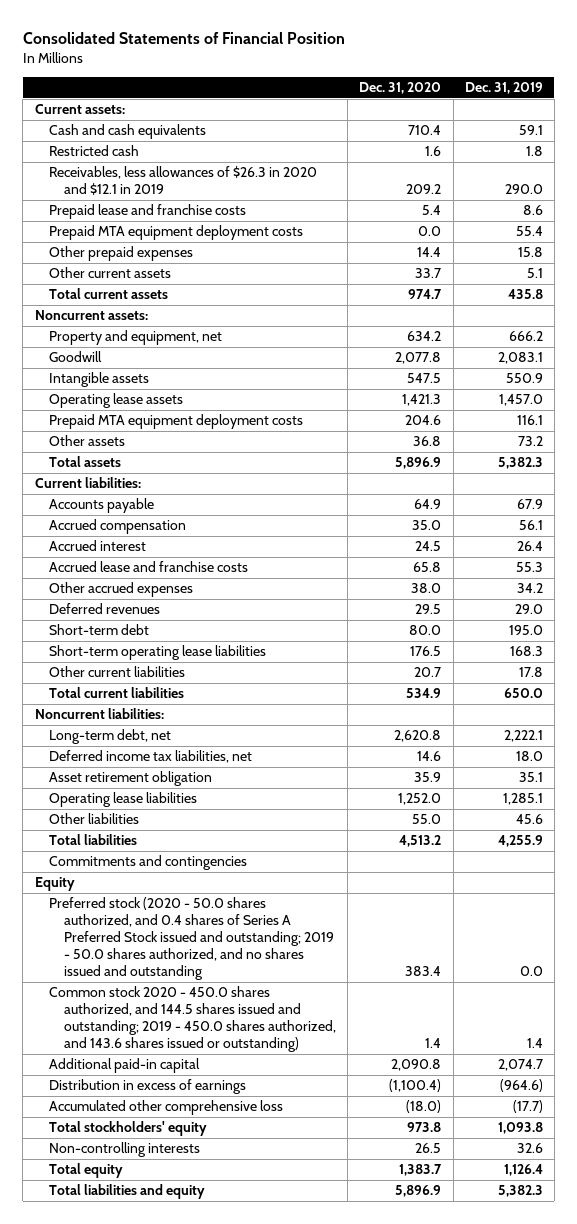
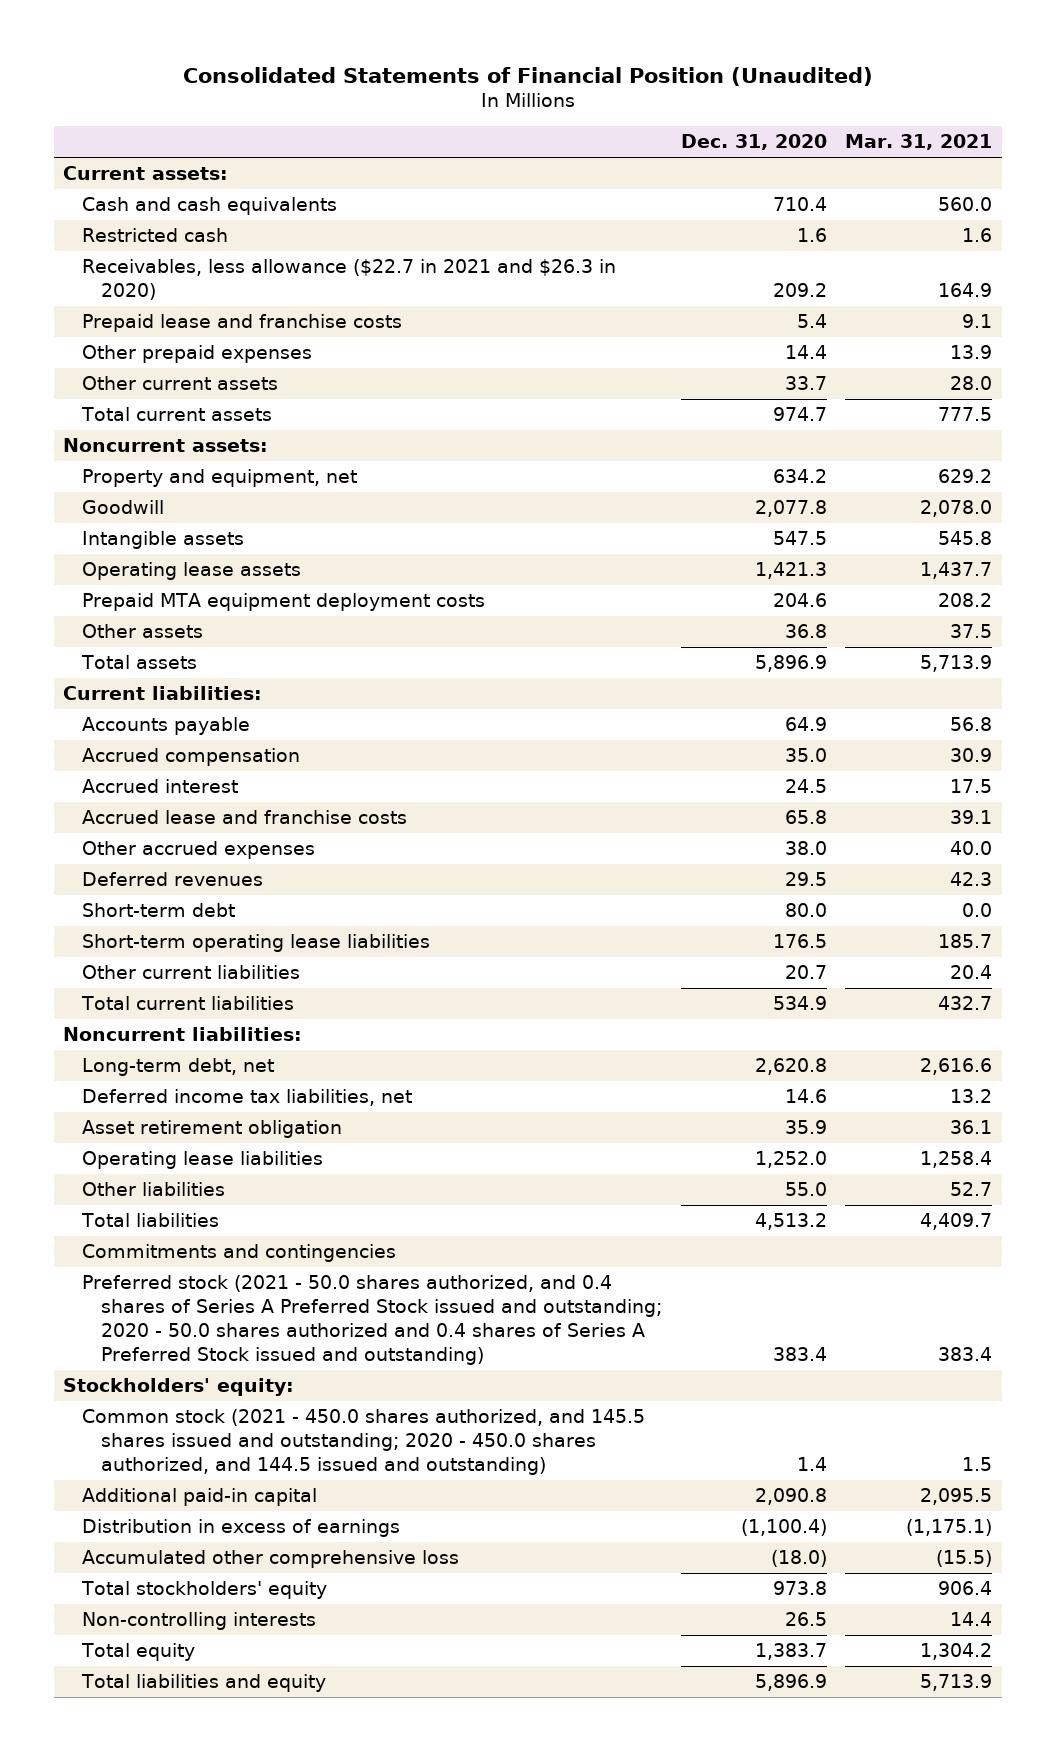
- Consolidated Statements of Financial Position
+ Consolidated Statements of Financial Position (Unaudited)
- | Dec. 31, 2020 | Dec. 31, 2019
+ | Dec. 31, 2020 | Mar. 31, 2021
- Receivables, less allowances of $26.3 in 2020 and $12.1 in 2019 | 209.2 | 290.0
+ Receivables, less allowance ($22.7 in 2021 and $26.3 in 2020) | 209.2 | 164.9
- Prepaid MTA equipment deployment costs | 0.0 | 55.4
- Equity
- Preferred stock (2020 - 50.0 shares authorized, and 0.4 shares of Series A Preferred Stock issued and outstanding; 2019 - 50.0 shares authorized, and no shares issued and outstanding | 383.4 | 0.0
- Common stock 2020 - 450.0 shares authorized, and 144.5 shares issued and outstanding; 2019 - 450.0 shares authorized, and 143.6 shares issued or outstanding) | 1.4 | 1.4
+ Preferred stock (2021 - 50.0 shares authorized, and 0.4 shares of Series A Preferred Stock issued and outstanding; 2020 - 50.0 shares authorized and 0.4 shares of Series A Preferred Stock issued and outstanding) | 383.4 | 383.4
+ Stockholders' equity:
+ Common stock (2021 - 450.0 shares authorized, and 145.5 shares issued and outstanding; 2020 - 450.0 shares authorized, and 144.5 issued and outstanding) | 1.4 | 1.5

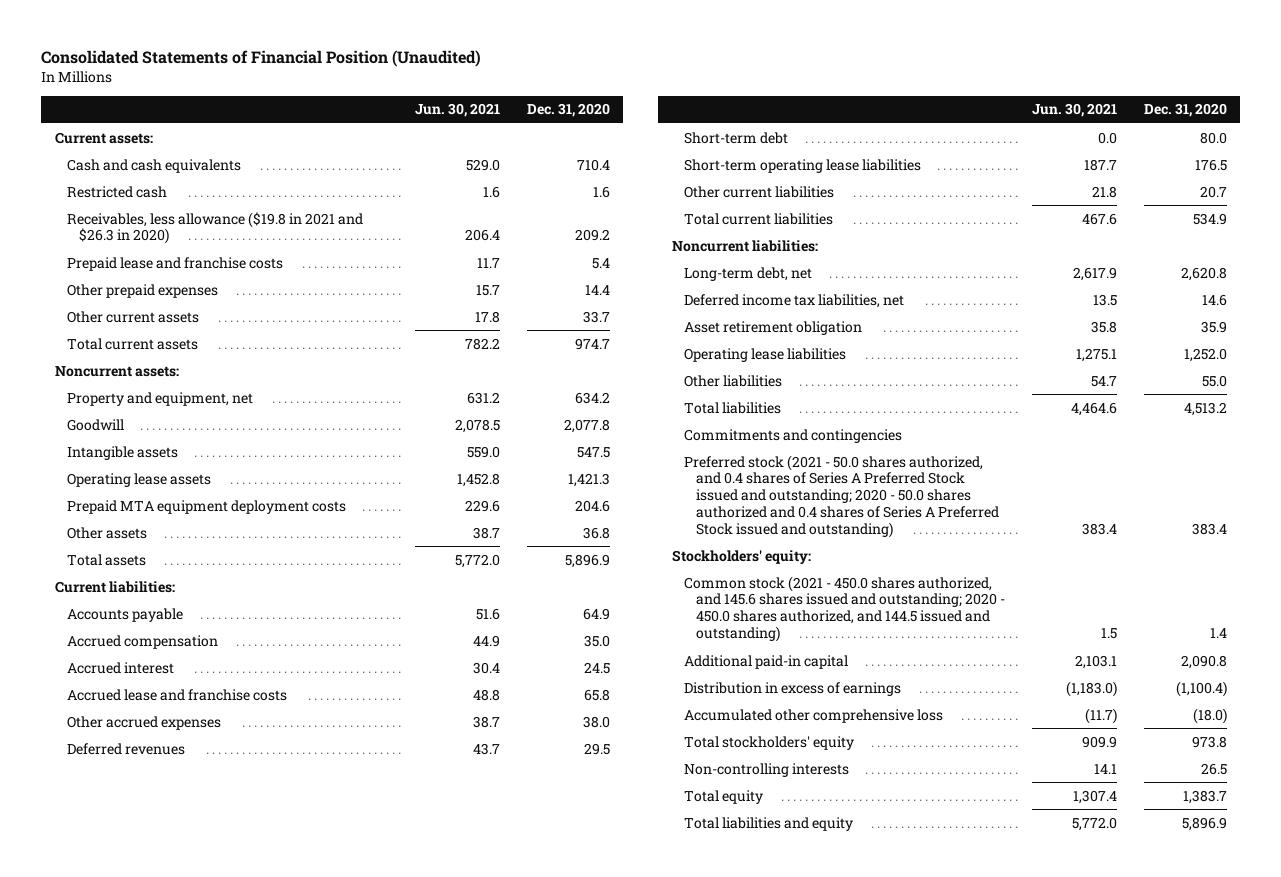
- | Dec. 31, 2020 | Mar. 31, 2021
+ | Jun. 30, 2021 | Dec. 31, 2020
- Receivables, less allowance ($22.7 in 2021 and $26.3 in 2020) | 209.2 | 164.9
+ Receivables, less allowance ($19.8 in 2021 and $26.3 in 2020) | 206.4 | 209.2
- Common stock (2021 - 450.0 shares authorized, and 145.5 shares issued and outstanding; 2020 - 450.0 shares authorized, and 144.5 issued and outstanding) | 1.4 | 1.5
+ Common stock (2021 - 450.0 shares authorized, and 145.6 shares issued and outstanding; 2020 - 450.0 shares authorized, and 144.5 issued and outstanding) | 1.5 | 1.4

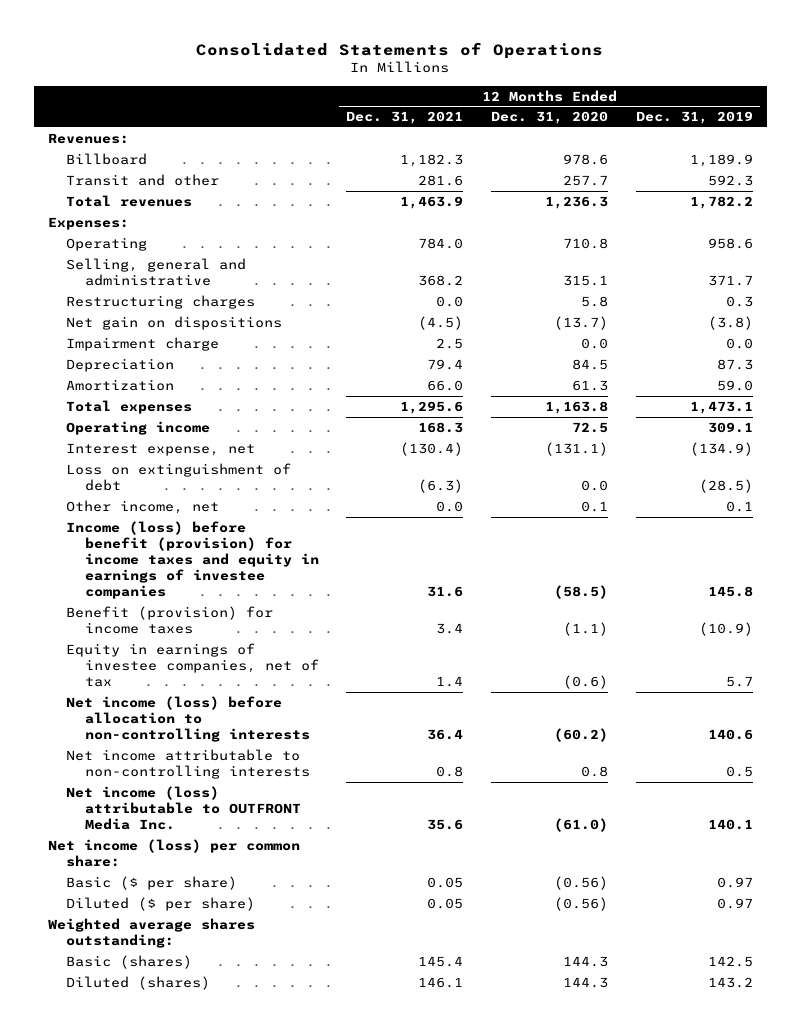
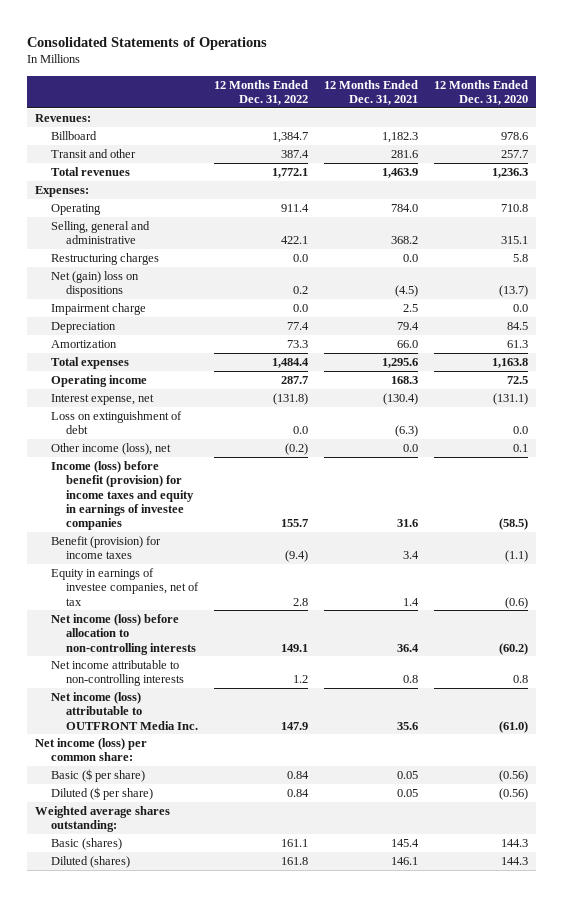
- | 12 Months Ended Dec. 31, 2021 | 12 Months Ended Dec. 31, 2020 | 12 Months Ended Dec. 31, 2019
+ | 12 Months Ended Dec. 31, 2022 | 12 Months Ended Dec. 31, 2021 | 12 Months Ended Dec. 31, 2020
- Net gain on dispositions | (4.5) | (13.7) | (3.8)
+ Net (gain) loss on dispositions | 0.2 | (4.5) | (13.7)
- Other income, net | 0.0 | 0.1 | 0.1
+ Other income (loss), net | (0.2) | 0.0 | 0.1

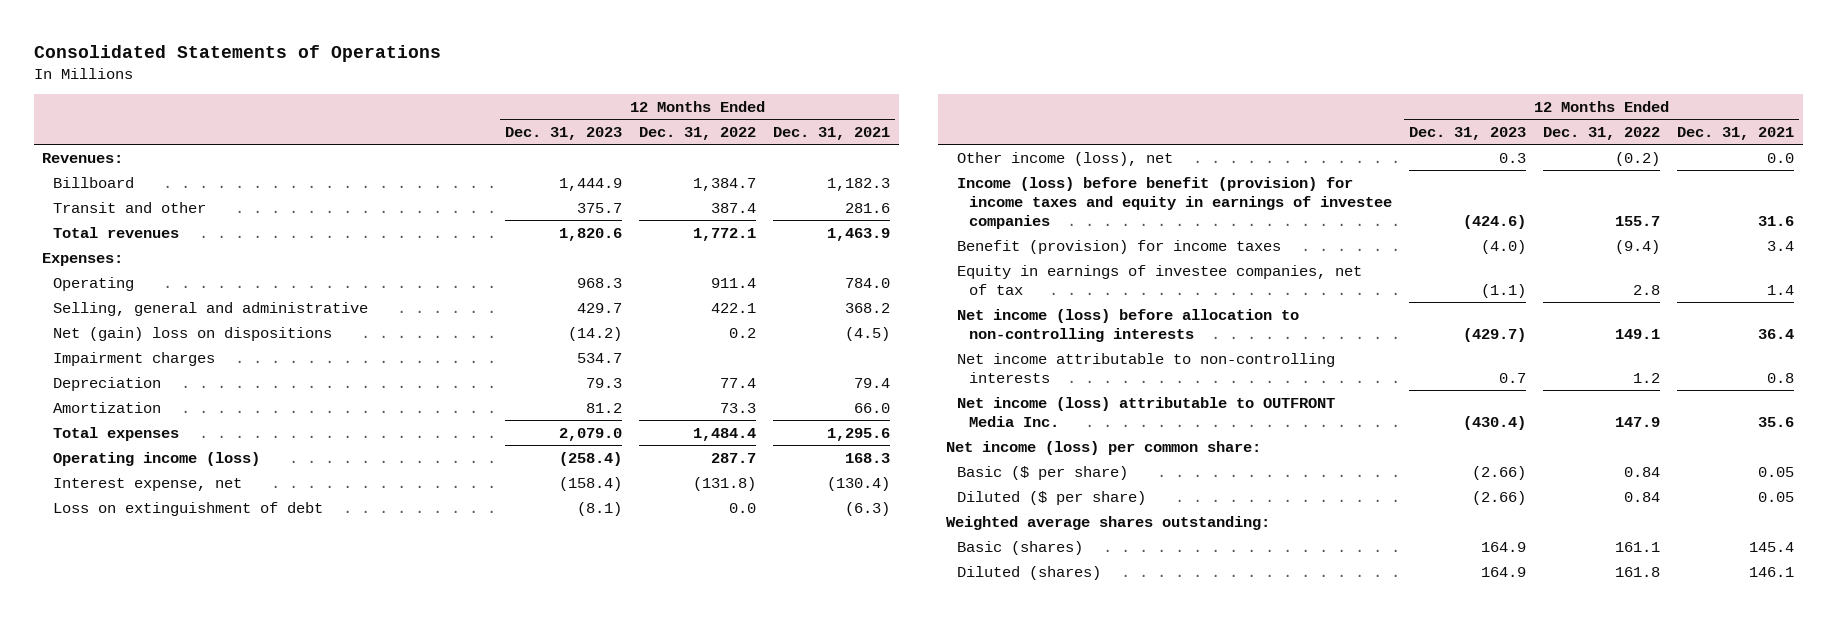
- | 12 Months Ended Dec. 31, 2022 | 12 Months Ended Dec. 31, 2021 | 12 Months Ended Dec. 31, 2020
+ | 12 Months Ended Dec. 31, 2023 | 12 Months Ended Dec. 31, 2022 | 12 Months Ended Dec. 31, 2021
- Restructuring charges | 0.0 | 0.0 | 5.8
- Impairment charge | 0.0 | 2.5 | 0.0
+ Impairment charges | 534.7 | |
- Operating income | 287.7 | 168.3 | 72.5
+ Operating income (loss) | (258.4) | 287.7 | 168.3

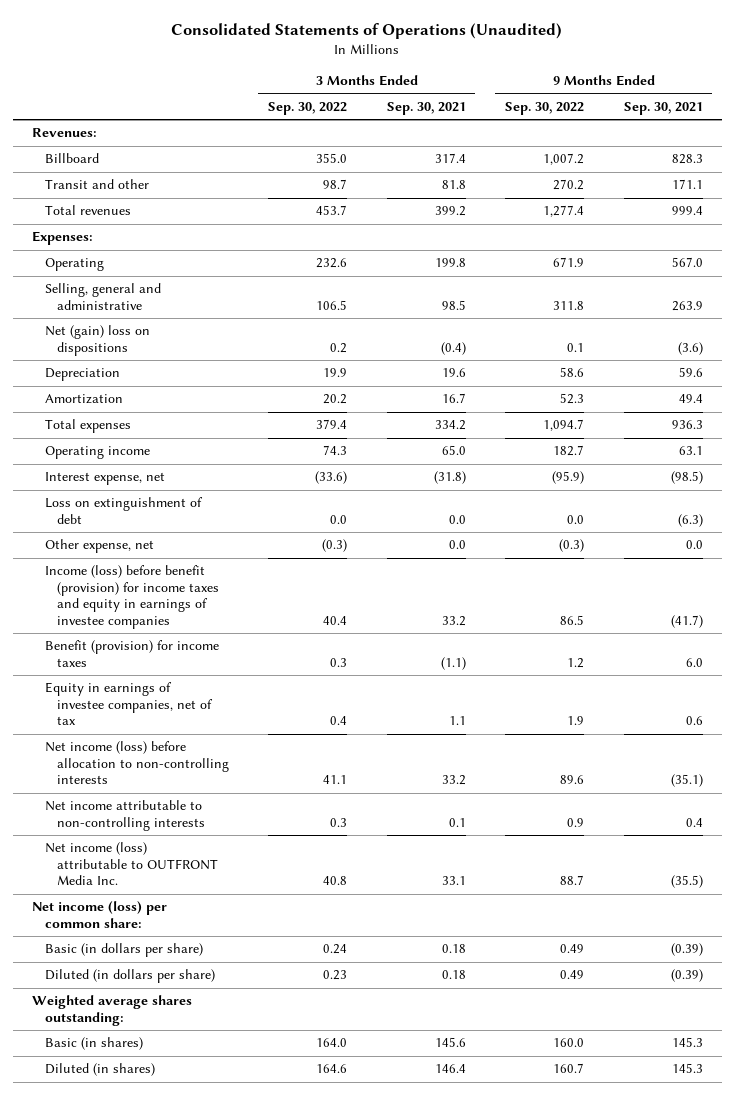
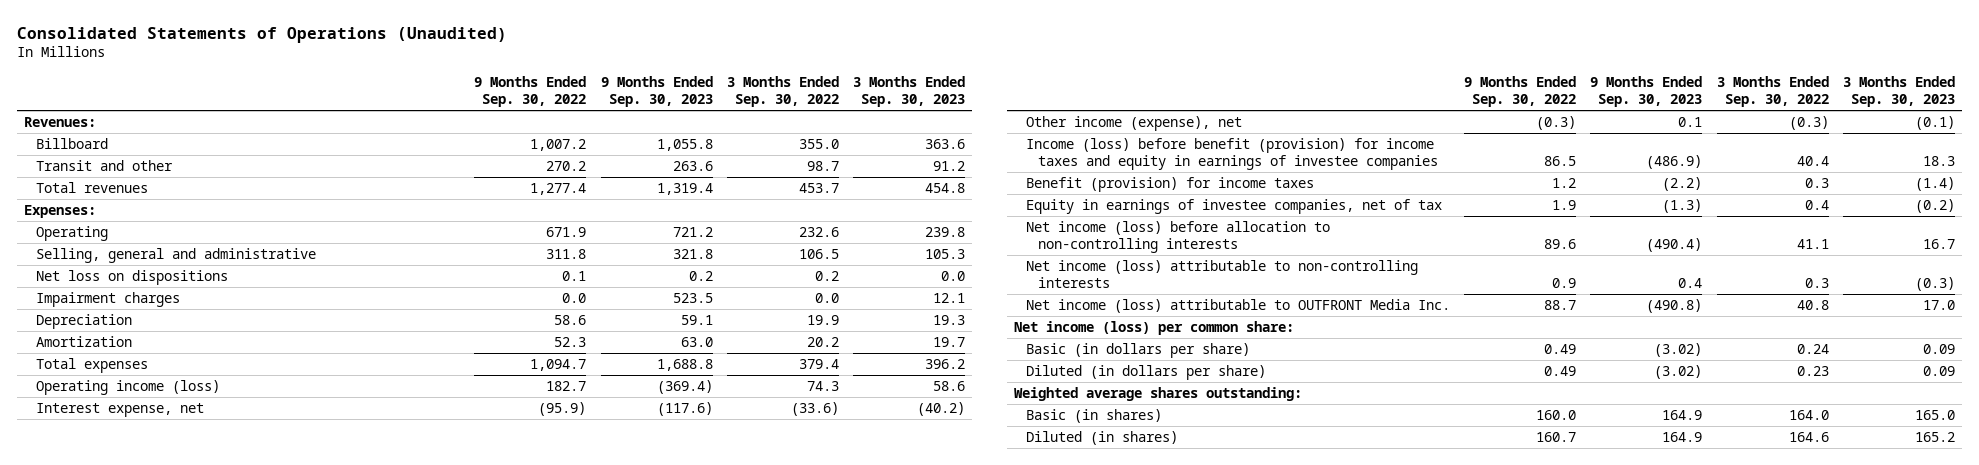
- | 3 Months Ended Sep. 30, 2022 | 3 Months Ended Sep. 30, 2021 | 9 Months Ended Sep. 30, 2022 | 9 Months Ended Sep. 30, 2021
+ | 9 Months Ended Sep. 30, 2022 | 9 Months Ended Sep. 30, 2023 | 3 Months Ended Sep. 30, 2022 | 3 Months Ended Sep. 30, 2023
- Net (gain) loss on dispositions | 0.2 | (0.4) | 0.1 | (3.6)
+ Net loss on dispositions | 0.1 | 0.2 | 0.2 | 0.0
+ Impairment charges | 0.0 | 523.5 | 0.0 | 12.1
- Operating income | 74.3 | 65.0 | 182.7 | 63.1
+ Operating income (loss) | 182.7 | (369.4) | 74.3 | 58.6
- Loss on extinguishment of debt | 0.0 | 0.0 | 0.0 | (6.3)
- Other expense, net | (0.3) | 0.0 | (0.3) | 0.0
+ Other income (expense), net | (0.3) | 0.1 | (0.3) | (0.1)
- Net income attributable to non-controlling interests | 0.3 | 0.1 | 0.9 | 0.4
+ Net income (loss) attributable to non-controlling interests | 0.9 | 0.4 | 0.3 | (0.3)

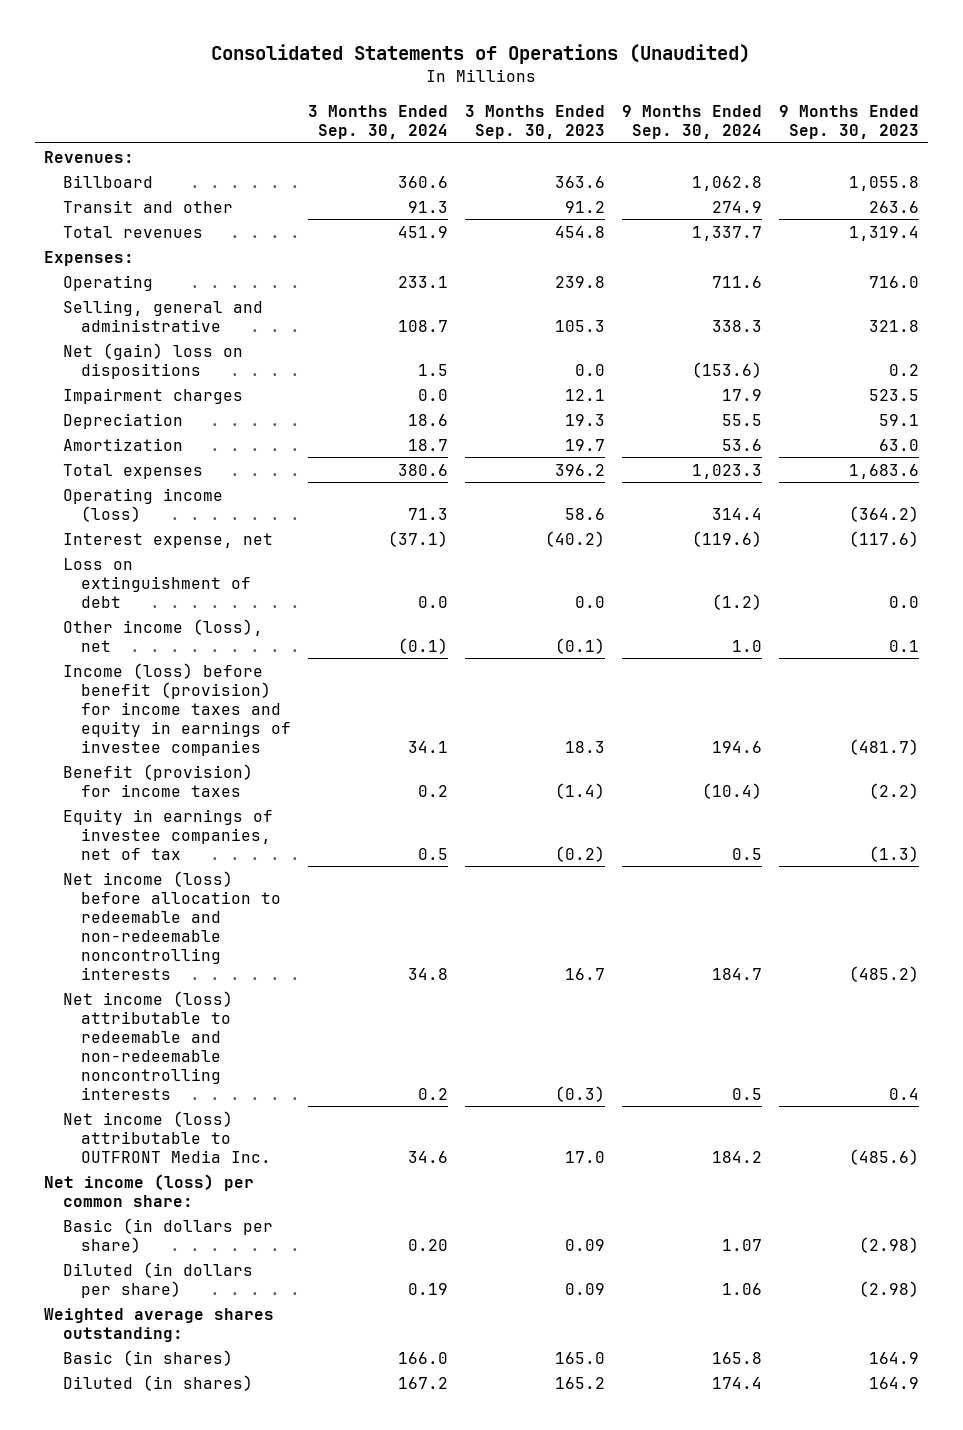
- | 9 Months Ended Sep. 30, 2022 | 9 Months Ended Sep. 30, 2023 | 3 Months Ended Sep. 30, 2022 | 3 Months Ended Sep. 30, 2023
+ | 3 Months Ended Sep. 30, 2024 | 3 Months Ended Sep. 30, 2023 | 9 Months Ended Sep. 30, 2024 | 9 Months Ended Sep. 30, 2023
- Operating | 671.9 | 721.2 | 232.6 | 239.8
+ Operating | 233.1 | 239.8 | 711.6 | 716.0
- Net loss on dispositions | 0.1 | 0.2 | 0.2 | 0.0
+ Net (gain) loss on dispositions | 1.5 | 0.0 | (153.6) | 0.2
- Total expenses | 1,094.7 | 1,688.8 | 379.4 | 396.2
- Operating income (loss) | 182.7 | (369.4) | 74.3 | 58.6
+ Total expenses | 380.6 | 396.2 | 1,023.3 | 1,683.6
+ Operating income (loss) | 71.3 | 58.6 | 314.4 | (364.2)
- Other income (expense), net | (0.3) | 0.1 | (0.3) | (0.1)
- Income (loss) before benefit (provision) for income taxes and equity in earnings of investee companies | 86.5 | (486.9) | 40.4 | 18.3
+ Loss on extinguishment of debt | 0.0 | 0.0 | (1.2) | 0.0
+ Other income (loss), net | (0.1) | (0.1) | 1.0 | 0.1
+ Income (loss) before benefit (provision) for income taxes and equity in earnings of investee companies | 34.1 | 18.3 | 194.6 | (481.7)
- Net income (loss) before allocation to non-controlling interests | 89.6 | (490.4) | 41.1 | 16.7
- Net income (loss) attributable to non-controlling interests | 0.9 | 0.4 | 0.3 | (0.3)
- Net income (loss) attributable to OUTFRONT Media Inc. | 88.7 | (490.8) | 40.8 | 17.0
+ Net income (loss) before allocation to redeemable and non-redeemable noncontrolling interests | 34.8 | 16.7 | 184.7 | (485.2)
+ Net income (loss) attributable to redeemable and non-redeemable noncontrolling interests | 0.2 | (0.3) | 0.5 | 0.4
+ Net income (loss) attributable to OUTFRONT Media Inc. | 34.6 | 17.0 | 184.2 | (485.6)
- Basic (in dollars per share) | 0.49 | (3.02) | 0.24 | 0.09
- Diluted (in dollars per share) | 0.49 | (3.02) | 0.23 | 0.09
+ Basic (in dollars per share) | 0.20 | 0.09 | 1.07 | (2.98)
+ Diluted (in dollars per share) | 0.19 | 0.09 | 1.06 | (2.98)

